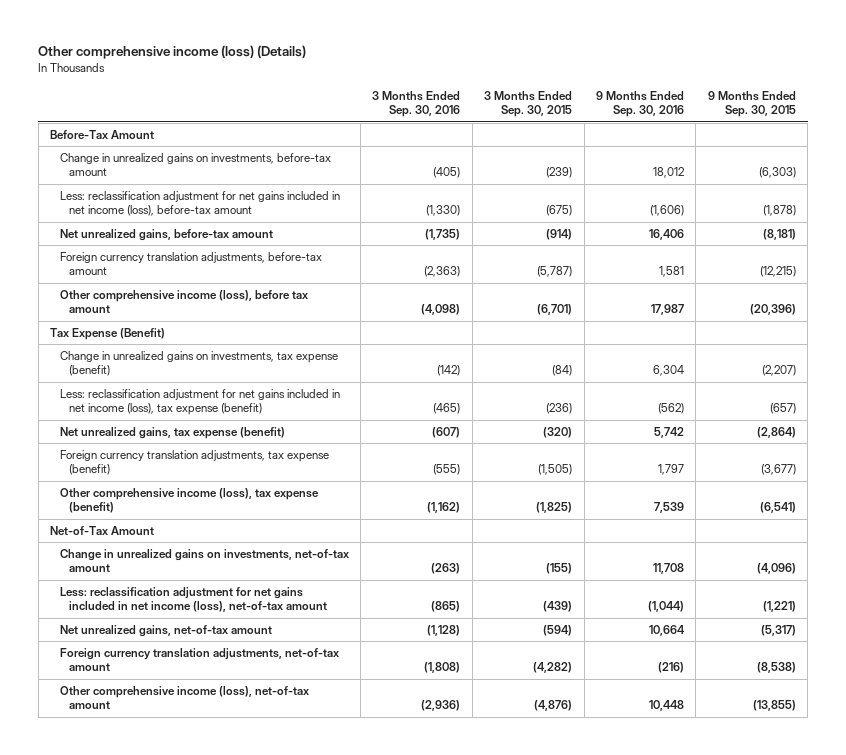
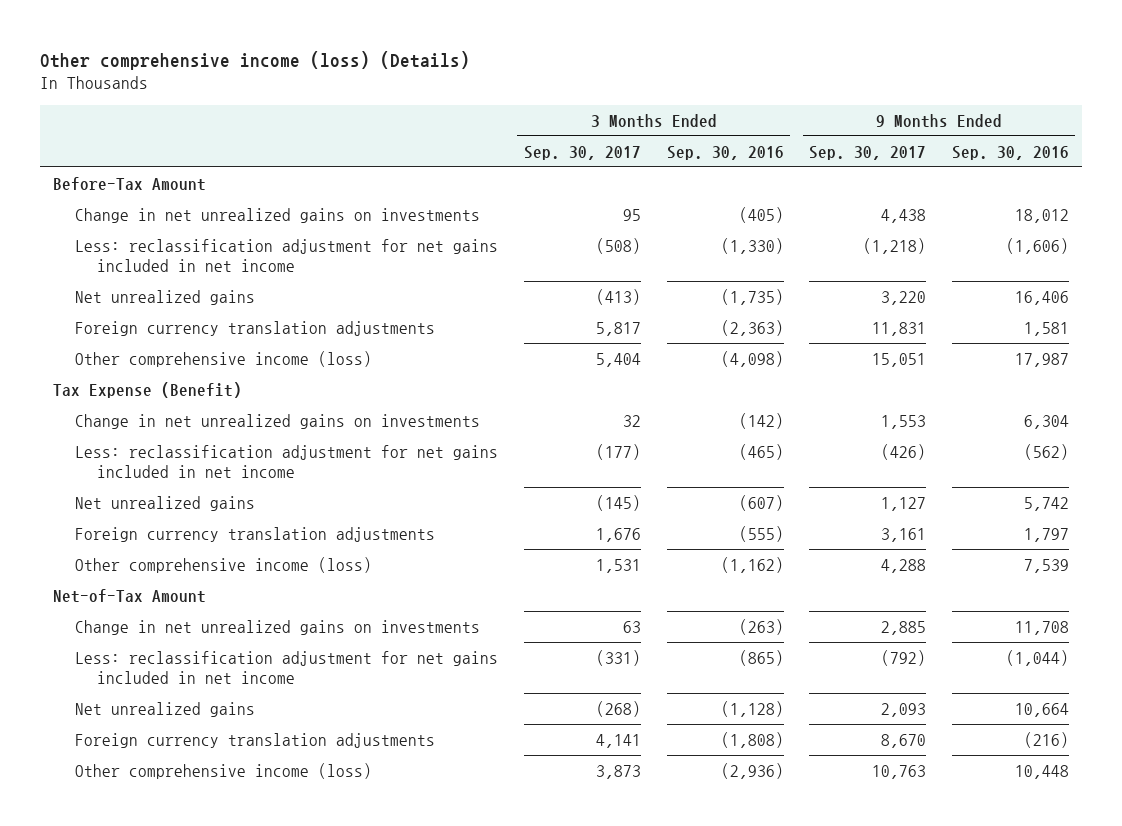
- | 3 Months Ended Sep. 30, 2016 | 3 Months Ended Sep. 30, 2015 | 9 Months Ended Sep. 30, 2016 | 9 Months Ended Sep. 30, 2015
+ | 3 Months Ended Sep. 30, 2017 | 3 Months Ended Sep. 30, 2016 | 9 Months Ended Sep. 30, 2017 | 9 Months Ended Sep. 30, 2016
- Change in unrealized gains on investments, before-tax amount | (405) | (239) | 18,012 | (6,303)
- Less: reclassification adjustment for net gains included in net income (loss), before-tax amount | (1,330) | (675) | (1,606) | (1,878)
- Net unrealized gains, before-tax amount | (1,735) | (914) | 16,406 | (8,181)
- Foreign currency translation adjustments, before-tax amount | (2,363) | (5,787) | 1,581 | (12,215)
- Other comprehensive income (loss), before tax amount | (4,098) | (6,701) | 17,987 | (20,396)
+ Change in net unrealized gains on investments | 95 | (405) | 4,438 | 18,012
+ Less: reclassification adjustment for net gains included in net income | (508) | (1,330) | (1,218) | (1,606)
+ Net unrealized gains | (413) | (1,735) | 3,220 | 16,406
+ Foreign currency translation adjustments | 5,817 | (2,363) | 11,831 | 1,581
+ Other comprehensive income (loss) | 5,404 | (4,098) | 15,051 | 17,987
- Change in unrealized gains on investments, tax expense (benefit) | (142) | (84) | 6,304 | (2,207)
- Less: reclassification adjustment for net gains included in net income (loss), tax expense (benefit) | (465) | (236) | (562) | (657)
- Net unrealized gains, tax expense (benefit) | (607) | (320) | 5,742 | (2,864)
- Foreign currency translation adjustments, tax expense (benefit) | (555) | (1,505) | 1,797 | (3,677)
- Other comprehensive income (loss), tax expense (benefit) | (1,162) | (1,825) | 7,539 | (6,541)
+ Change in net unrealized gains on investments | 32 | (142) | 1,553 | 6,304
+ Less: reclassification adjustment for net gains included in net income | (177) | (465) | (426) | (562)
+ Net unrealized gains | (145) | (607) | 1,127 | 5,742
+ Foreign currency translation adjustments | 1,676 | (555) | 3,161 | 1,797
+ Other comprehensive income (loss) | 1,531 | (1,162) | 4,288 | 7,539
- Change in unrealized gains on investments, net-of-tax amount | (263) | (155) | 11,708 | (4,096)
- Less: reclassification adjustment for net gains included in net income (loss), net-of-tax amount | (865) | (439) | (1,044) | (1,221)
- Net unrealized gains, net-of-tax amount | (1,128) | (594) | 10,664 | (5,317)
- Foreign currency translation adjustments, net-of-tax amount | (1,808) | (4,282) | (216) | (8,538)
- Other comprehensive income (loss), net-of-tax amount | (2,936) | (4,876) | 10,448 | (13,855)
+ Change in net unrealized gains on investments | 63 | (263) | 2,885 | 11,708
+ Less: reclassification adjustment for net gains included in net income | (331) | (865) | (792) | (1,044)
+ Net unrealized gains | (268) | (1,128) | 2,093 | 10,664
+ Foreign currency translation adjustments | 4,141 | (1,808) | 8,670 | (216)
+ Other comprehensive income (loss) | 3,873 | (2,936) | 10,763 | 10,448

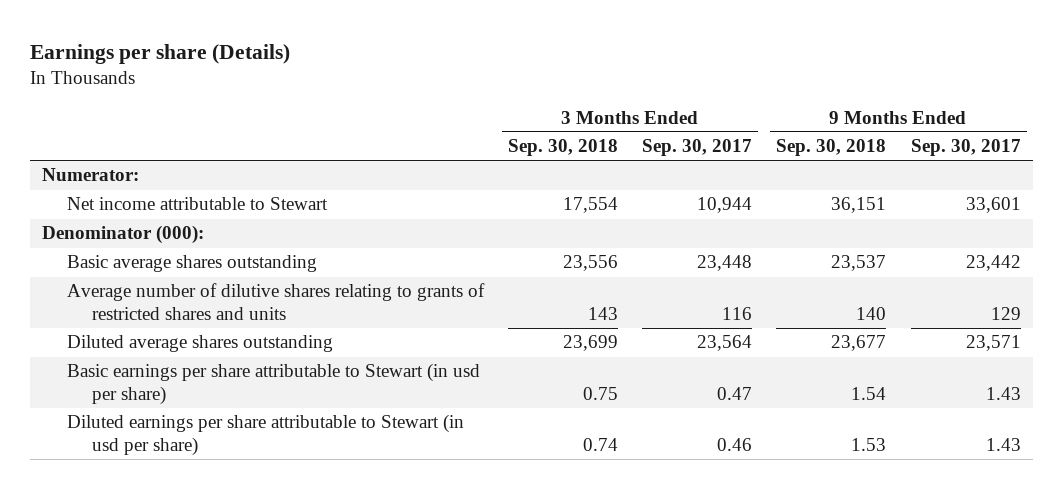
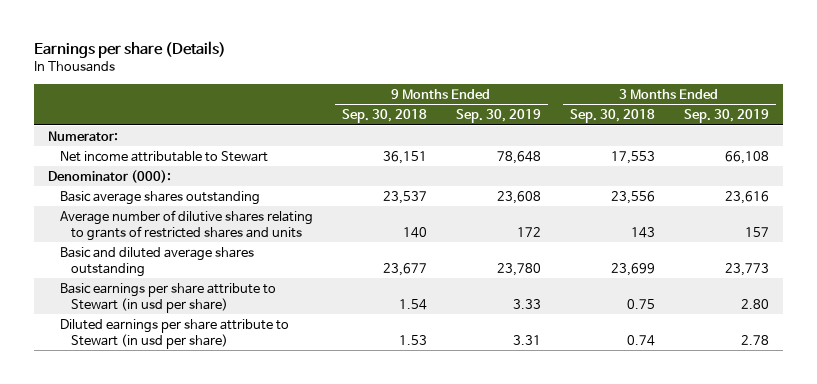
- | 3 Months Ended Sep. 30, 2018 | 3 Months Ended Sep. 30, 2017 | 9 Months Ended Sep. 30, 2018 | 9 Months Ended Sep. 30, 2017
+ | 9 Months Ended Sep. 30, 2018 | 9 Months Ended Sep. 30, 2019 | 3 Months Ended Sep. 30, 2018 | 3 Months Ended Sep. 30, 2019
- Net income attributable to Stewart | 17,554 | 10,944 | 36,151 | 33,601
+ Net income attributable to Stewart | 36,151 | 78,648 | 17,553 | 66,108
- Diluted average shares outstanding | 23,699 | 23,564 | 23,677 | 23,571
- Basic earnings per share attributable to Stewart (in usd per share) | 0.75 | 0.47 | 1.54 | 1.43
- Diluted earnings per share attributable to Stewart (in usd per share) | 0.74 | 0.46 | 1.53 | 1.43
+ Basic and diluted average shares outstanding | 23,677 | 23,780 | 23,699 | 23,773
+ Basic earnings per share attribute to Stewart (in usd per share) | 1.54 | 3.33 | 0.75 | 2.80
+ Diluted earnings per share attribute to Stewart (in usd per share) | 1.53 | 3.31 | 0.74 | 2.78

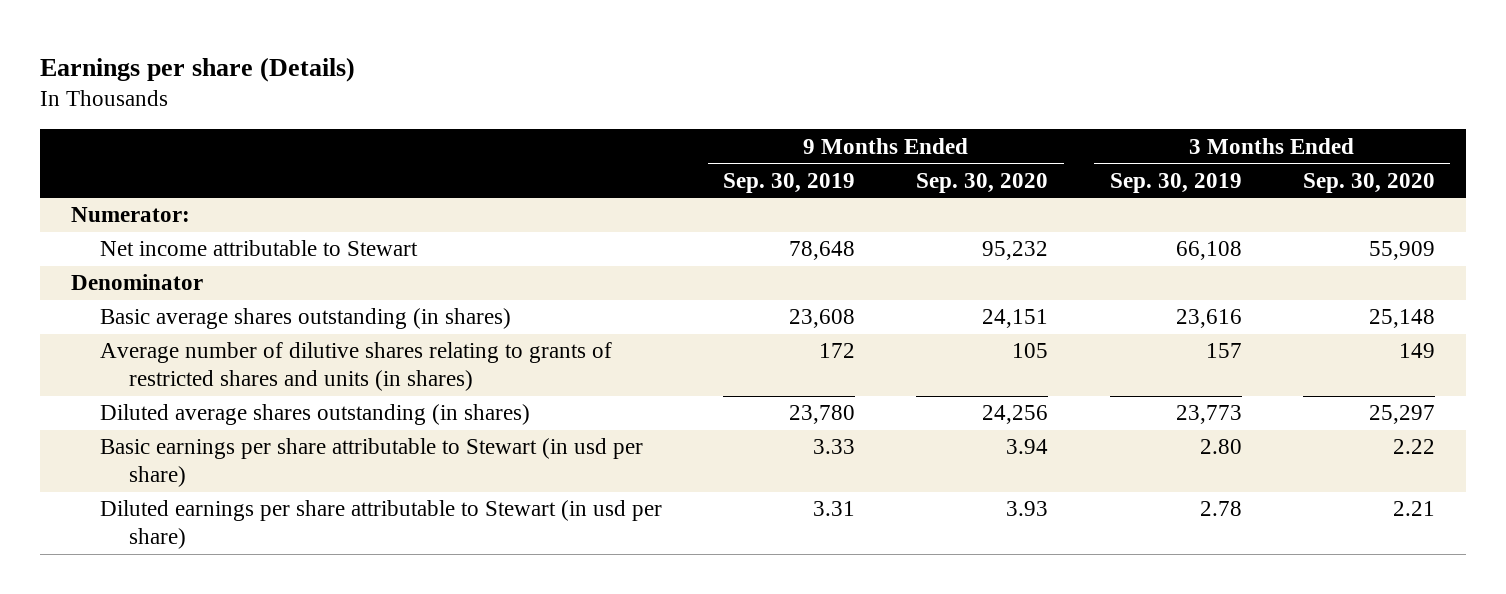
- | 9 Months Ended Sep. 30, 2018 | 9 Months Ended Sep. 30, 2019 | 3 Months Ended Sep. 30, 2018 | 3 Months Ended Sep. 30, 2019
+ | 9 Months Ended Sep. 30, 2019 | 9 Months Ended Sep. 30, 2020 | 3 Months Ended Sep. 30, 2019 | 3 Months Ended Sep. 30, 2020
- Denominator (000):
- Basic average shares outstanding | 23,537 | 23,608 | 23,556 | 23,616
- Average number of dilutive shares relating to grants of restricted shares and units | 140 | 172 | 143 | 157
- Basic and diluted average shares outstanding | 23,677 | 23,780 | 23,699 | 23,773
- Basic earnings per share attribute to Stewart (in usd per share) | 1.54 | 3.33 | 0.75 | 2.80
- Diluted earnings per share attribute to Stewart (in usd per share) | 1.53 | 3.31 | 0.74 | 2.78
+ Denominator
+ Basic average shares outstanding (in shares) | 23,608 | 24,151 | 23,616 | 25,148
+ Average number of dilutive shares relating to grants of restricted shares and units (in shares) | 172 | 105 | 157 | 149
+ Diluted average shares outstanding (in shares) | 23,780 | 24,256 | 23,773 | 25,297
+ Basic earnings per share attributable to Stewart (in usd per share) | 3.33 | 3.94 | 2.80 | 2.22
+ Diluted earnings per share attributable to Stewart (in usd per share) | 3.31 | 3.93 | 2.78 | 2.21

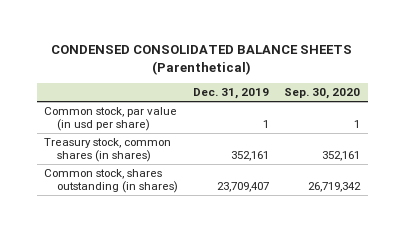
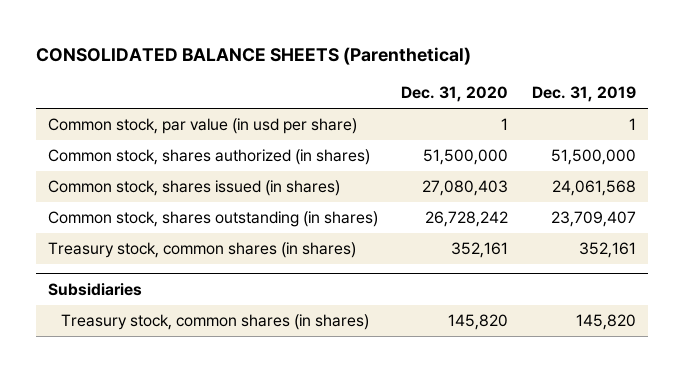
- CONDENSED CONSOLIDATED BALANCE SHEETS (Parenthetical)
+ CONSOLIDATED BALANCE SHEETS (Parenthetical)
- | Dec. 31, 2019 | Sep. 30, 2020
+ | Dec. 31, 2020 | Dec. 31, 2019
+ Common stock, shares authorized (in shares) | 51,500,000 | 51,500,000
+ Common stock, shares issued (in shares) | 27,080,403 | 24,061,568
moved down: Treasury stock, common shares (in shares) | 352,161 | 352,161
+ Subsidiaries
+ Treasury stock, common shares (in shares) | 145,820 | 145,820

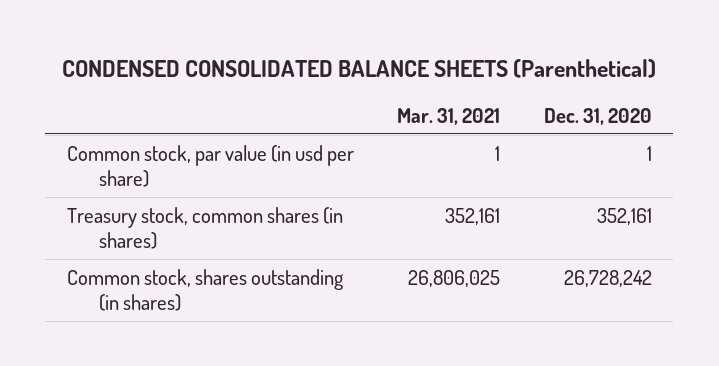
- CONSOLIDATED BALANCE SHEETS (Parenthetical)
+ CONDENSED CONSOLIDATED BALANCE SHEETS (Parenthetical)
- | Dec. 31, 2020 | Dec. 31, 2019
+ | Mar. 31, 2021 | Dec. 31, 2020
- Common stock, shares authorized (in shares) | 51,500,000 | 51,500,000
- Common stock, shares issued (in shares) | 27,080,403 | 24,061,568
- Subsidiaries
- Treasury stock, common shares (in shares) | 145,820 | 145,820
moved down: Common stock, shares outstanding (in shares) | 26,806,025 | 26,728,242

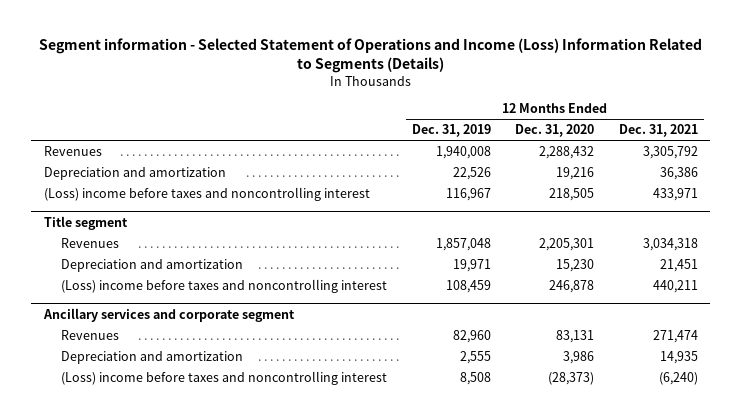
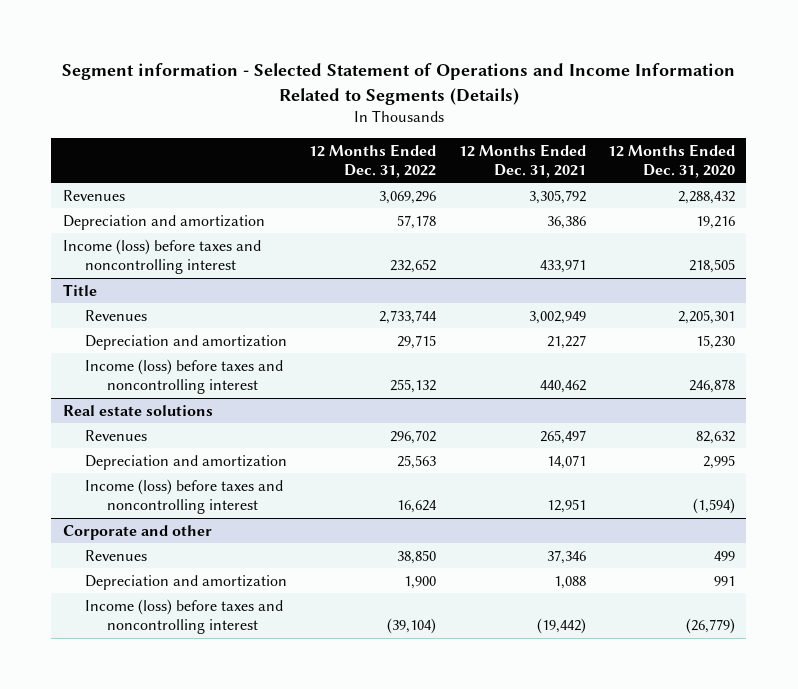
- Segment information - Selected Statement of Operations and Income (Loss) Information Related to Segments (Details)
+ Segment information - Selected Statement of Operations and Income Information Related to Segments (Details)
- | 12 Months Ended Dec. 31, 2019 | 12 Months Ended Dec. 31, 2020 | 12 Months Ended Dec. 31, 2021
+ | 12 Months Ended Dec. 31, 2022 | 12 Months Ended Dec. 31, 2021 | 12 Months Ended Dec. 31, 2020
- (Loss) income before taxes and noncontrolling interest | 116,967 | 218,505 | 433,971
- Title segment
- Revenues | 1,857,048 | 2,205,301 | 3,034,318
- Depreciation and amortization | 19,971 | 15,230 | 21,451
- (Loss) income before taxes and noncontrolling interest | 108,459 | 246,878 | 440,211
- Ancillary services and corporate segment
- Revenues | 82,960 | 83,131 | 271,474
- Depreciation and amortization | 2,555 | 3,986 | 14,935
- (Loss) income before taxes and noncontrolling interest | 8,508 | (28,373) | (6,240)
+ Income (loss) before taxes and noncontrolling interest | 232,652 | 433,971 | 218,505
+ Title
+ Revenues | 2,733,744 | 3,002,949 | 2,205,301
+ Depreciation and amortization | 29,715 | 21,227 | 15,230
+ Income (loss) before taxes and noncontrolling interest | 255,132 | 440,462 | 246,878
+ Real estate solutions
+ Revenues | 296,702 | 265,497 | 82,632
+ Depreciation and amortization | 25,563 | 14,071 | 2,995
+ Income (loss) before taxes and noncontrolling interest | 16,624 | 12,951 | (1,594)
+ Corporate and other
+ Revenues | 38,850 | 37,346 | 499
+ Depreciation and amortization | 1,900 | 1,088 | 991
+ Income (loss) before taxes and noncontrolling interest | (39,104) | (19,442) | (26,779)

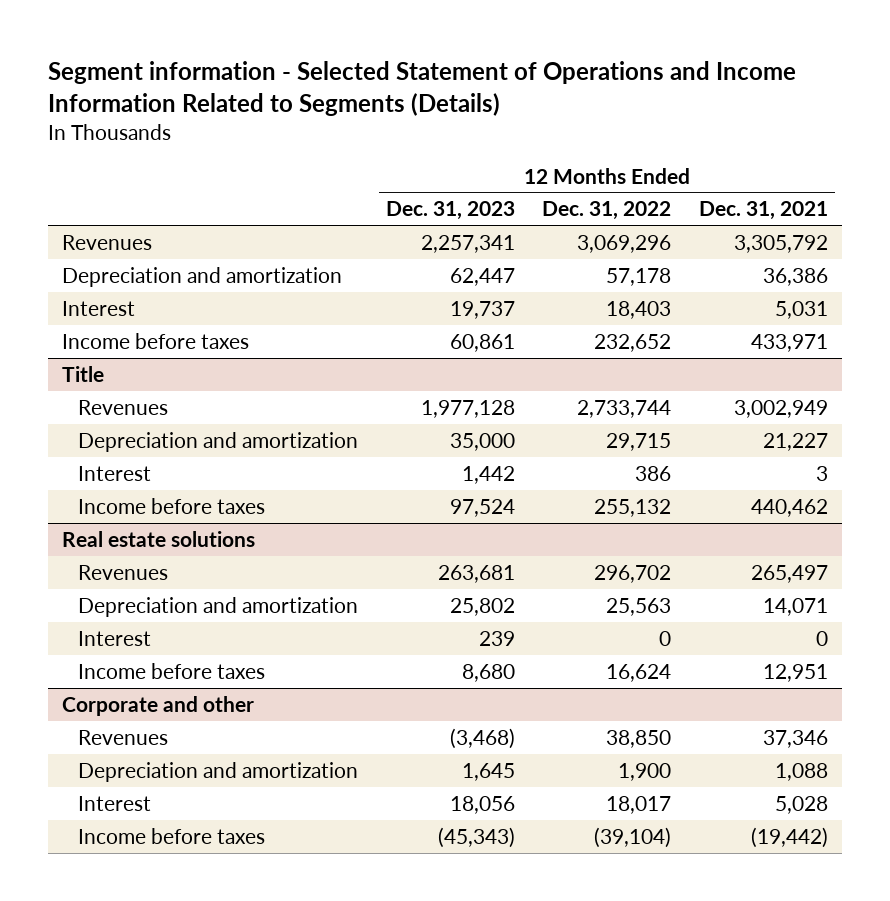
- | 12 Months Ended Dec. 31, 2022 | 12 Months Ended Dec. 31, 2021 | 12 Months Ended Dec. 31, 2020
+ | 12 Months Ended Dec. 31, 2023 | 12 Months Ended Dec. 31, 2022 | 12 Months Ended Dec. 31, 2021
- Income (loss) before taxes and noncontrolling interest | 232,652 | 433,971 | 218,505
+ Interest | 19,737 | 18,403 | 5,031
+ Income before taxes | 60,861 | 232,652 | 433,971
@ Title
- Income (loss) before taxes and noncontrolling interest | 255,132 | 440,462 | 246,878
+ Interest | 1,442 | 386 | 3
+ Income before taxes | 97,524 | 255,132 | 440,462
@ Real estate solutions
- Income (loss) before taxes and noncontrolling interest | 16,624 | 12,951 | (1,594)
+ Interest | 239 | 0 | 0
+ Income before taxes | 8,680 | 16,624 | 12,951
@ Corporate and other
- Income (loss) before taxes and noncontrolling interest | (39,104) | (19,442) | (26,779)
+ Interest | 18,056 | 18,017 | 5,028
+ Income before taxes | (45,343) | (39,104) | (19,442)

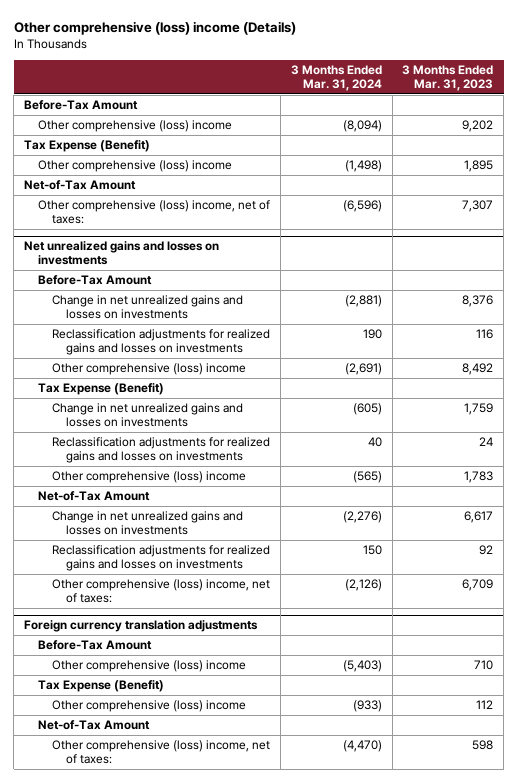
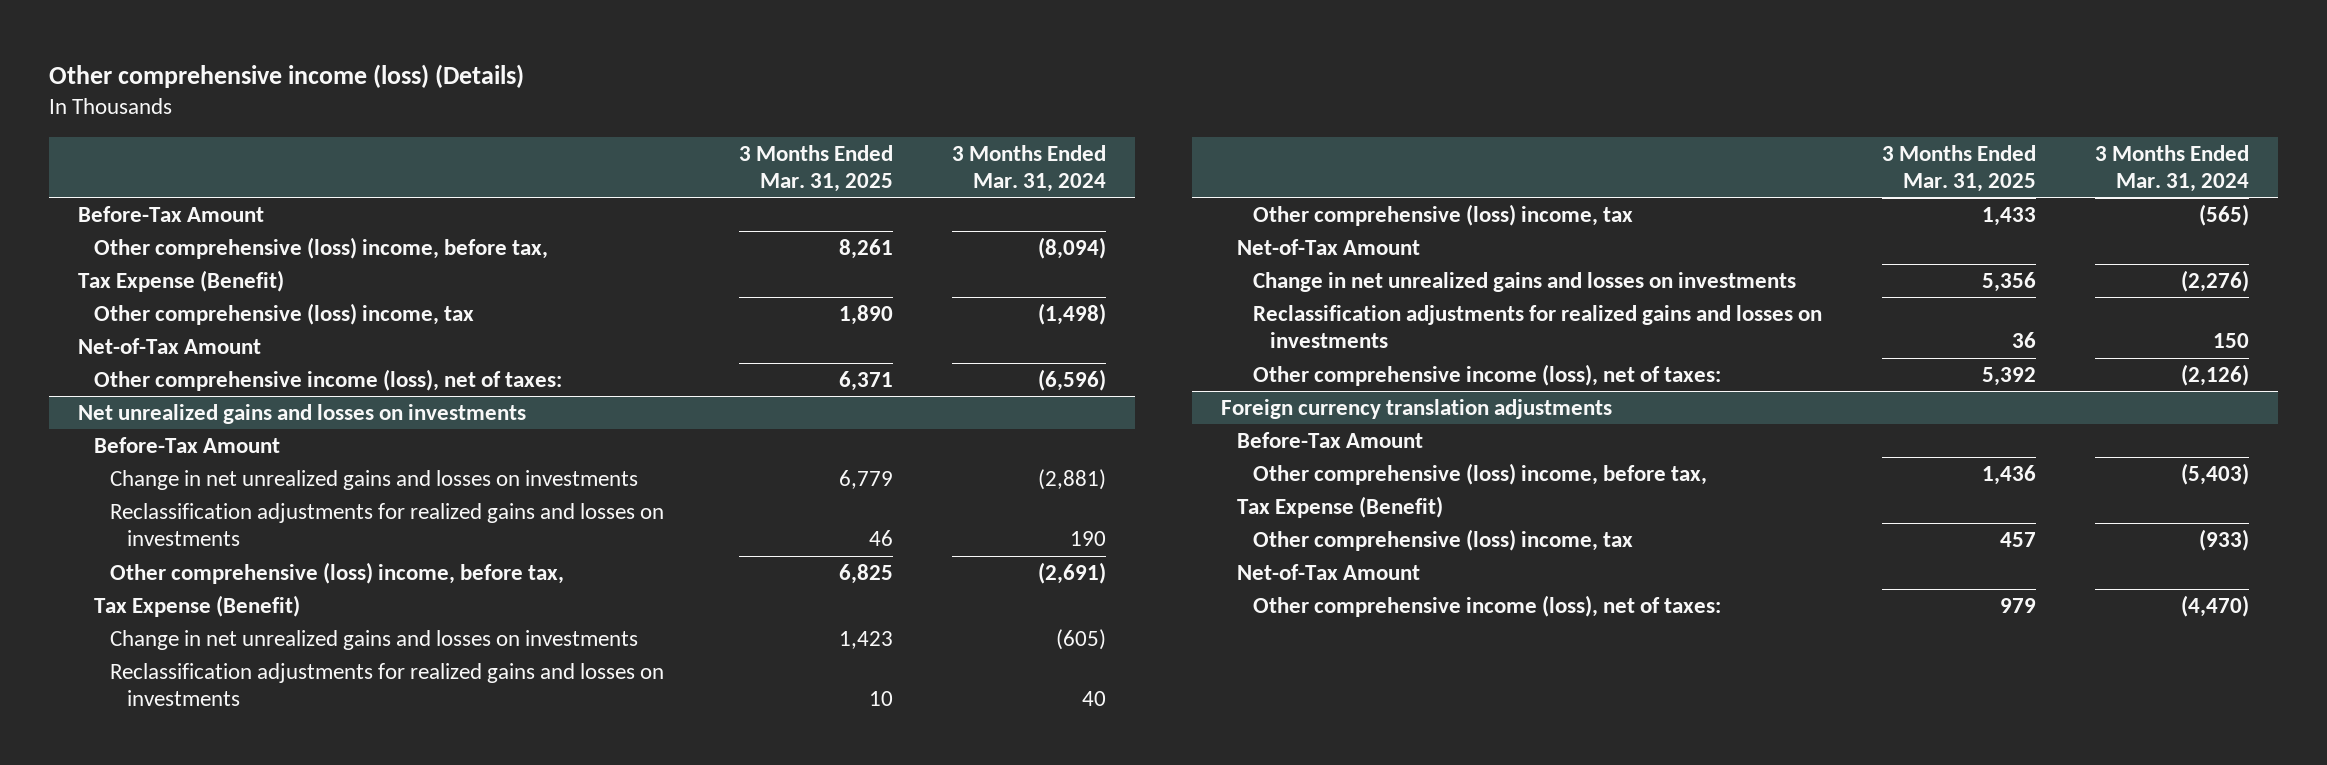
- Other comprehensive (loss) income (Details)
+ Other comprehensive income (loss) (Details)
- | 3 Months Ended Mar. 31, 2024 | 3 Months Ended Mar. 31, 2023
+ | 3 Months Ended Mar. 31, 2025 | 3 Months Ended Mar. 31, 2024
- Other comprehensive (loss) income | (8,094) | 9,202
+ Other comprehensive (loss) income, before tax, | 8,261 | (8,094)
- Other comprehensive (loss) income | (1,498) | 1,895
+ Other comprehensive (loss) income, tax | 1,890 | (1,498)
- Other comprehensive (loss) income, net of taxes: | (6,596) | 7,307
+ Other comprehensive income (loss), net of taxes: | 6,371 | (6,596)
@ Net unrealized gains and losses on investments
- Other comprehensive (loss) income | (2,691) | 8,492
+ Other comprehensive (loss) income, before tax, | 6,825 | (2,691)
- Other comprehensive (loss) income | (565) | 1,783
+ Other comprehensive (loss) income, tax | 1,433 | (565)
- Other comprehensive (loss) income, net of taxes: | (2,126) | 6,709
+ Other comprehensive income (loss), net of taxes: | 5,392 | (2,126)
@ Foreign currency translation adjustments
- Other comprehensive (loss) income | (5,403) | 710
+ Other comprehensive (loss) income, before tax, | 1,436 | (5,403)
- Other comprehensive (loss) income | (933) | 112
+ Other comprehensive (loss) income, tax | 457 | (933)
- Other comprehensive (loss) income, net of taxes: | (4,470) | 598
+ Other comprehensive income (loss), net of taxes: | 979 | (4,470)

